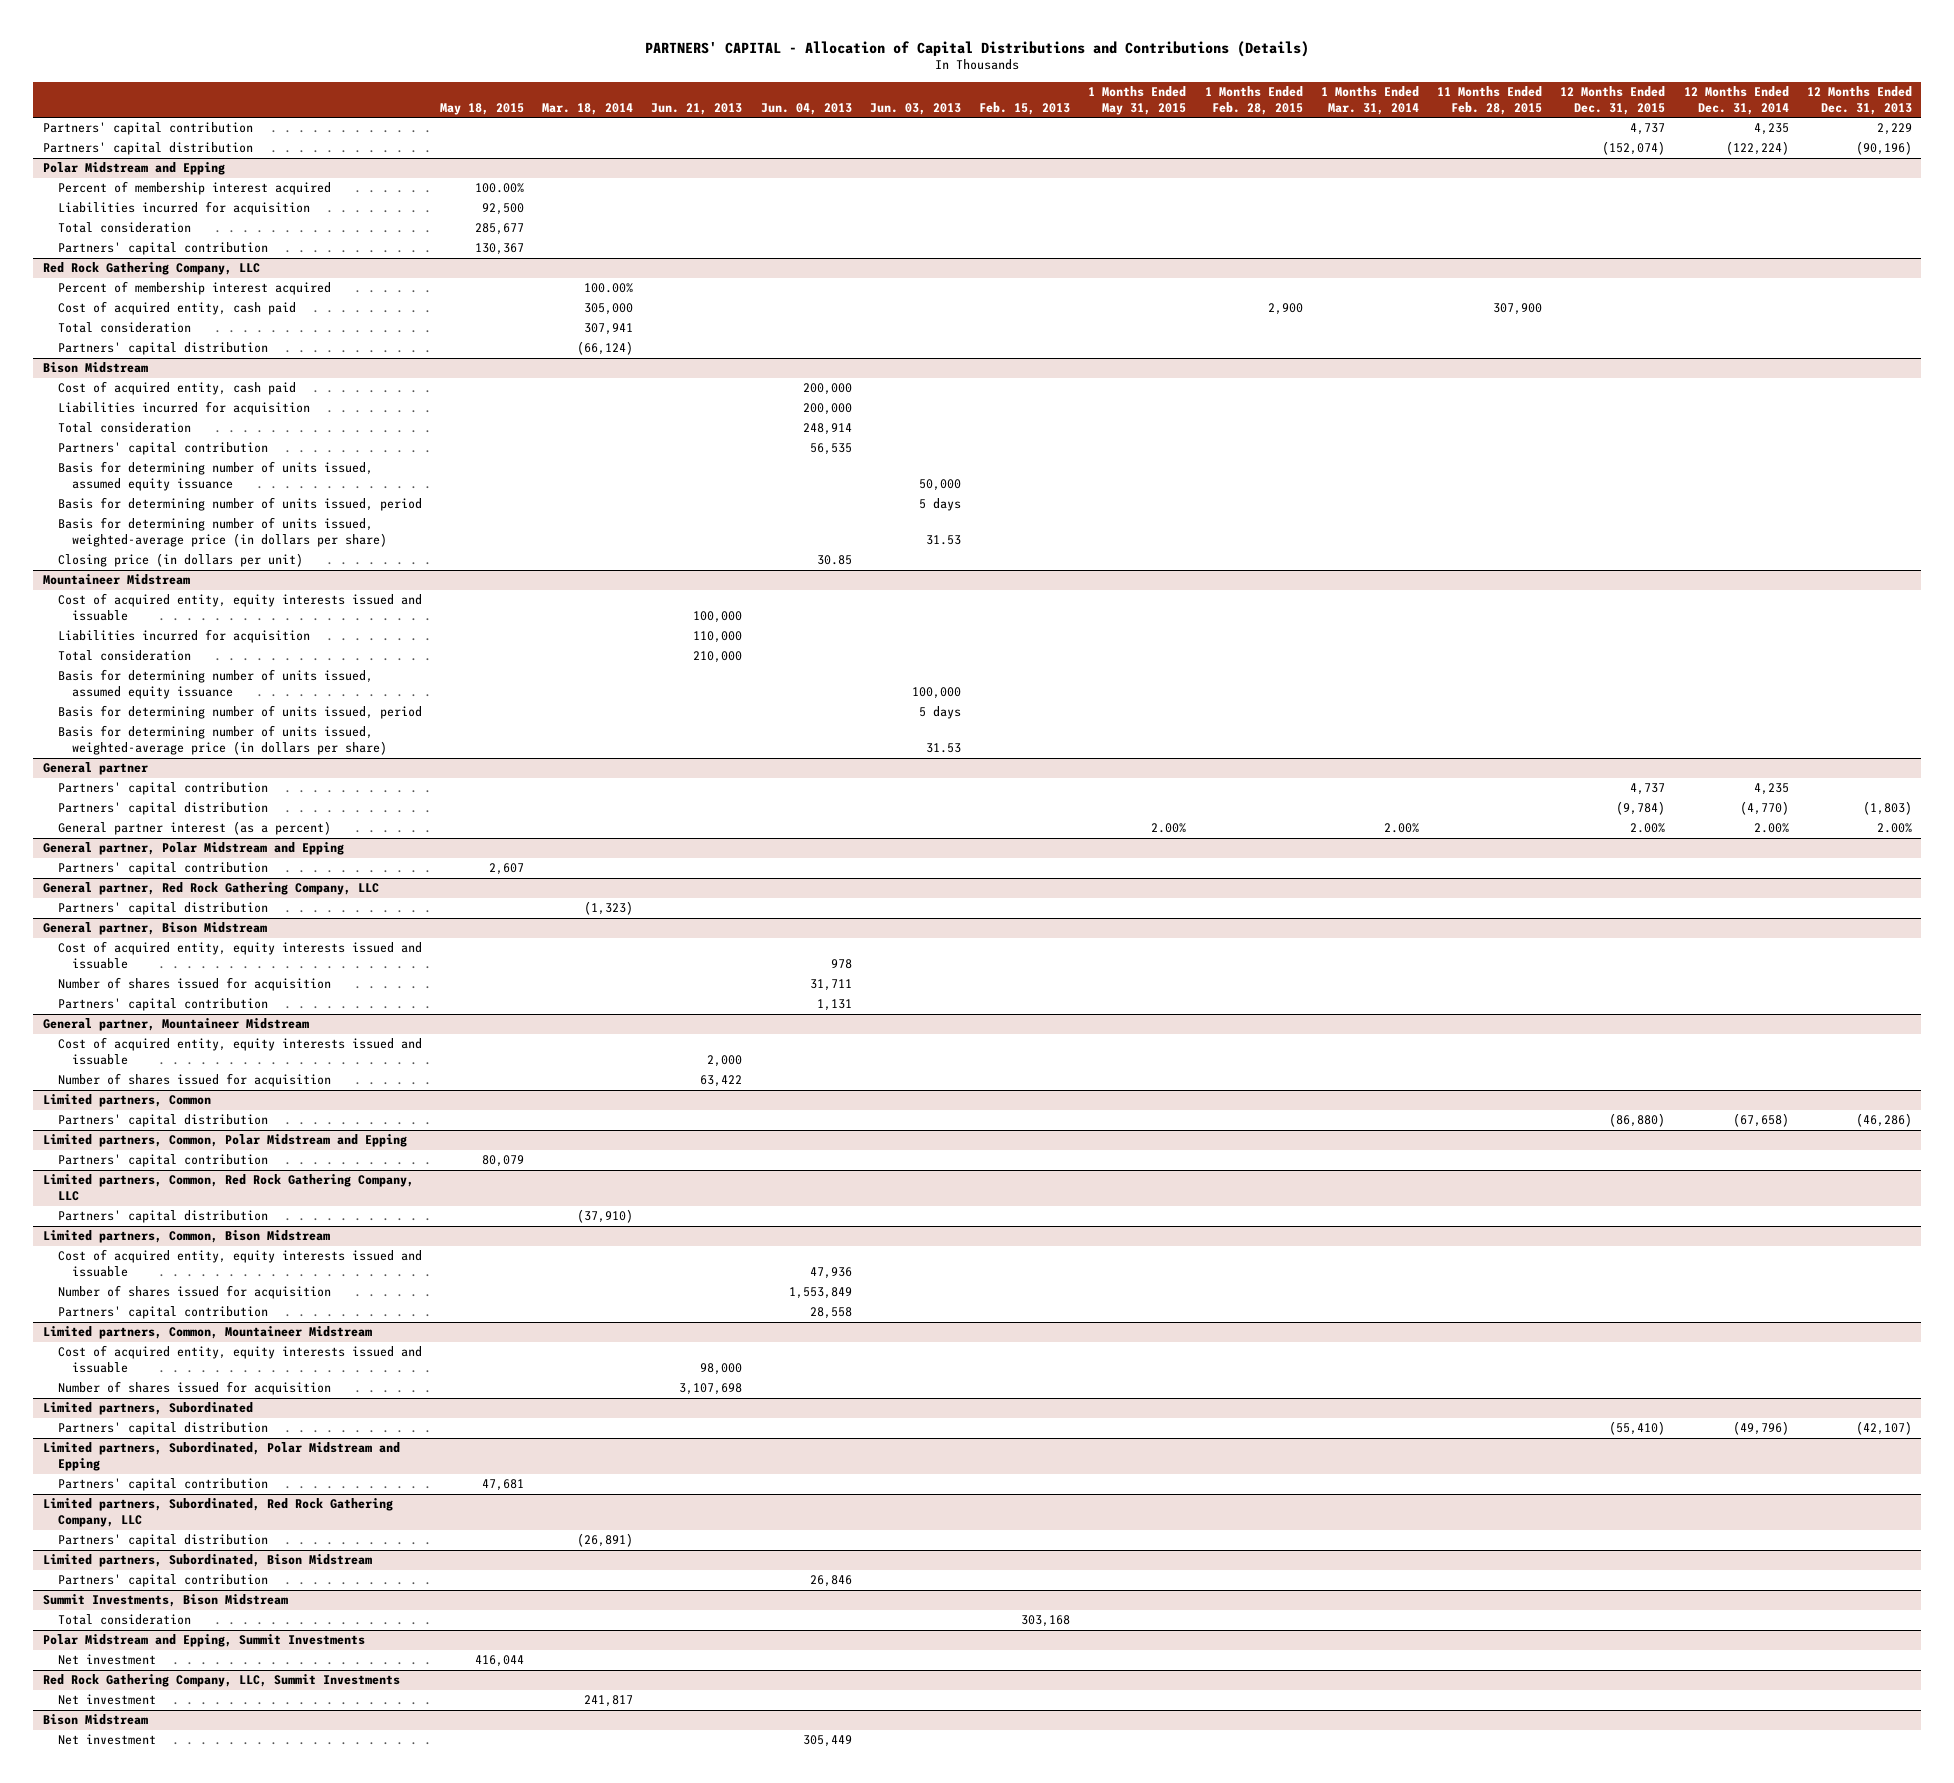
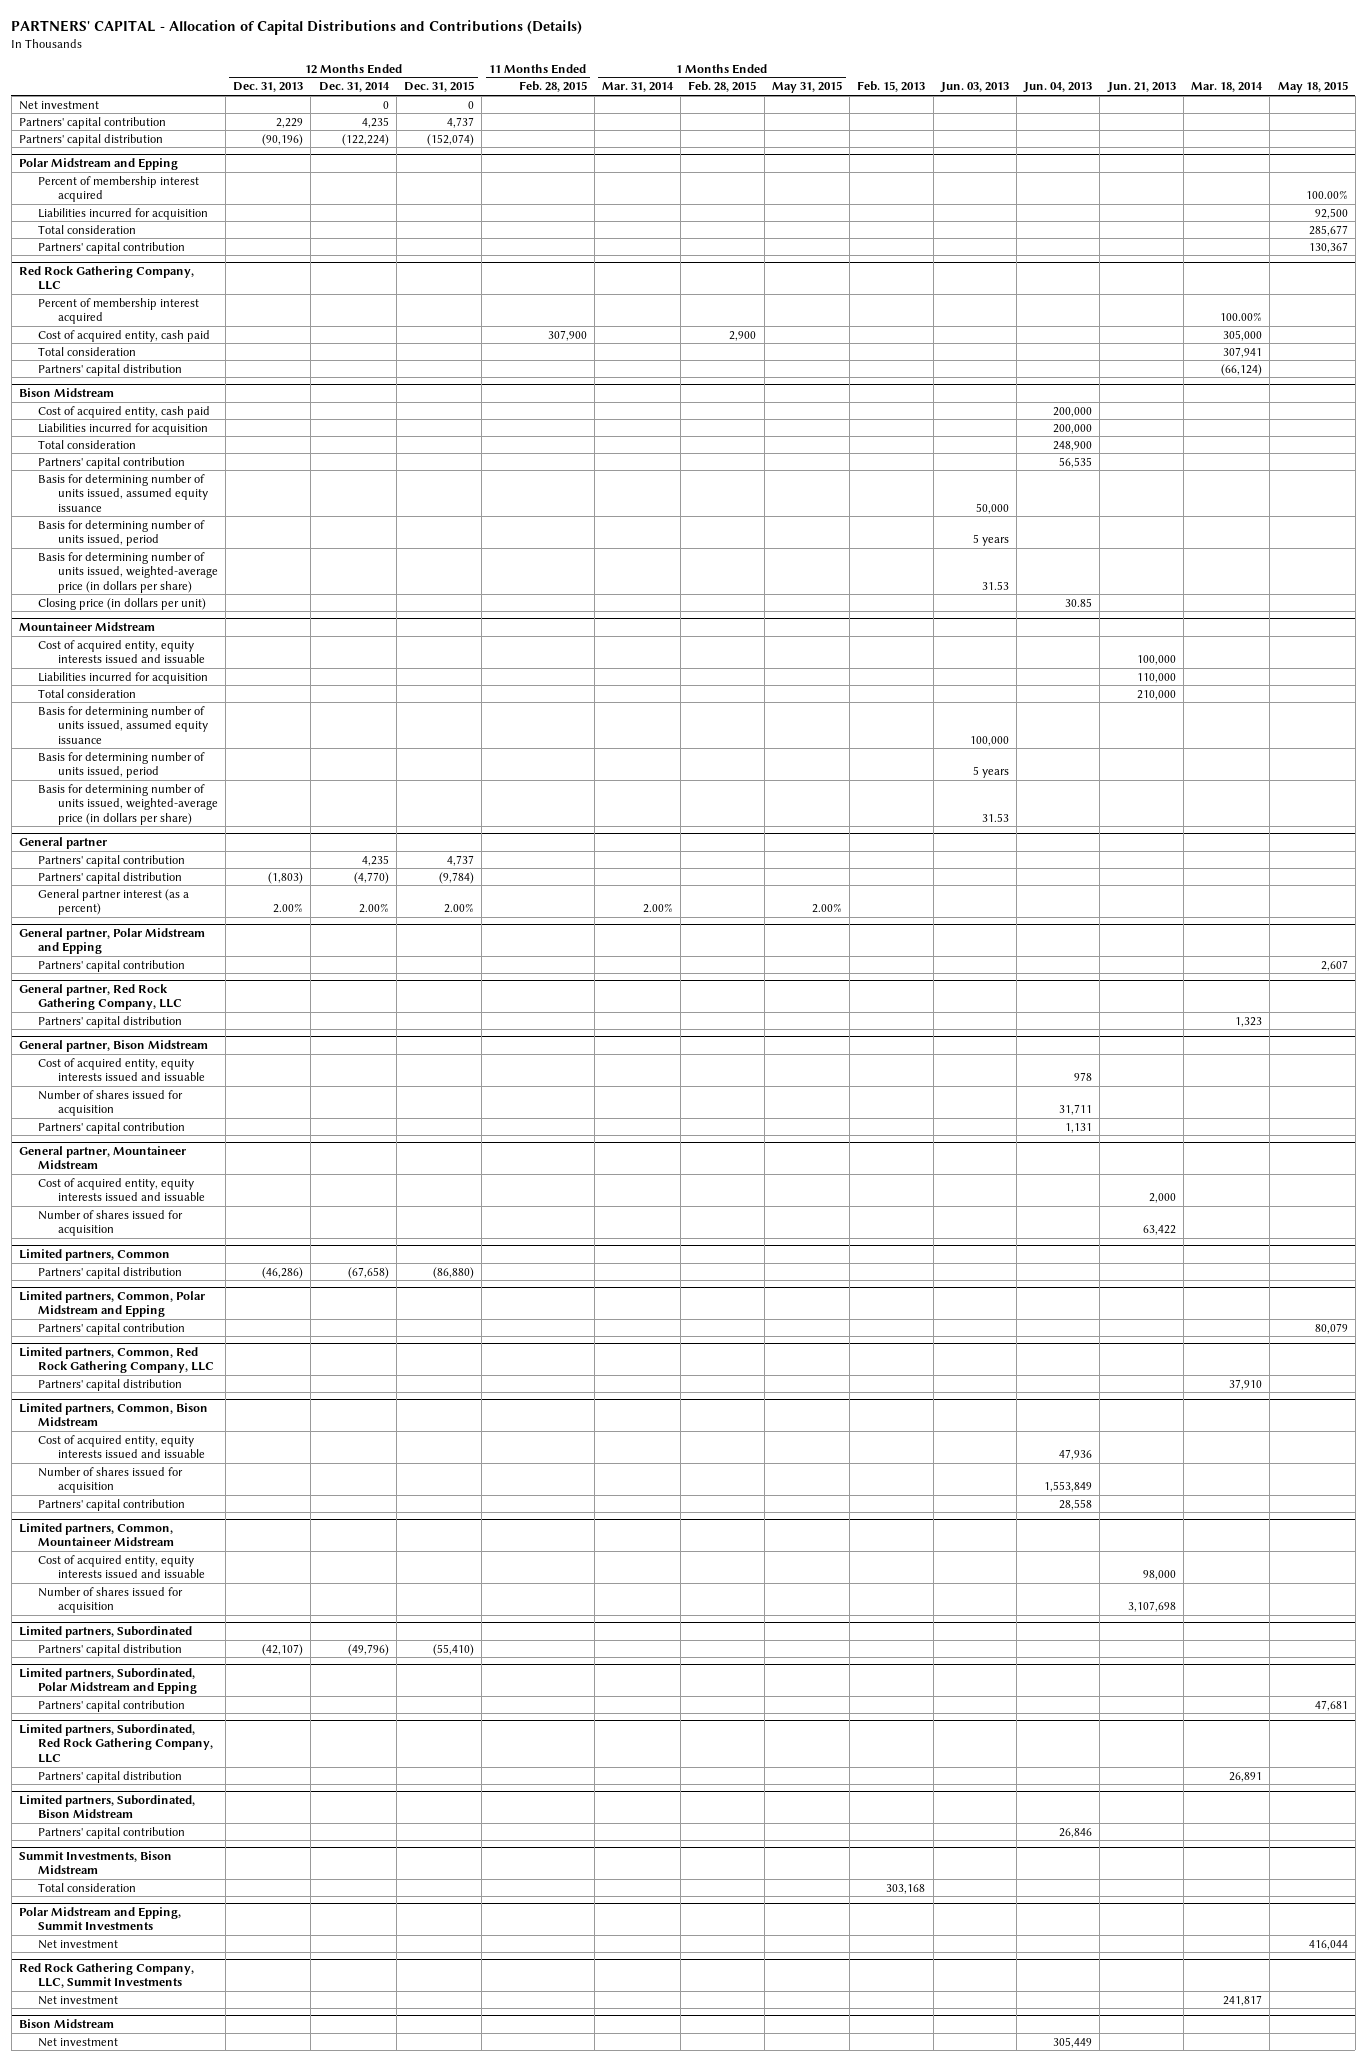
- | May 18, 2015 | Mar. 18, 2014 | Jun. 21, 2013 | Jun. 04, 2013 | Jun. 03, 2013 | Feb. 15, 2013 | 1 Months Ended May 31, 2015 | 1 Months Ended Feb. 28, 2015 | 1 Months Ended Mar. 31, 2014 | 11 Months Ended Feb. 28, 2015 | 12 Months Ended Dec. 31, 2015 | 12 Months Ended Dec. 31, 2014 | 12 Months Ended Dec. 31, 2013
+ | 12 Months Ended Dec. 31, 2013 | 12 Months Ended Dec. 31, 2014 | 12 Months Ended Dec. 31, 2015 | 11 Months Ended Feb. 28, 2015 | 1 Months Ended Mar. 31, 2014 | 1 Months Ended Feb. 28, 2015 | 1 Months Ended May 31, 2015 | Feb. 15, 2013 | Jun. 03, 2013 | Jun. 04, 2013 | Jun. 21, 2013 | Mar. 18, 2014 | May 18, 2015
+ Net investment | | 0 | 0 | | | | | | | | | |
@ Bison Midstream
- Total consideration | | | | 248,914 | | | | | | | | |
+ Total consideration | | | | | | | | | | 248,900 | | |
- Basis for determining number of units issued, period | | | | | 5 days | | | | | | | |
+ Basis for determining number of units issued, period | | | | | | | | | 5 years | | | |
@ Mountaineer Midstream
- Basis for determining number of units issued, period | | | | | 5 days | | | | | | | |
+ Basis for determining number of units issued, period | | | | | | | | | 5 years | | | |
@ General partner, Red Rock Gathering Company, LLC
- Partners' capital distribution | | (1,323) | | | | | | | | | | |
+ Partners' capital distribution | | | | | | | | | | | | 1,323 |
@ Limited partners, Common, Red Rock Gathering Company, LLC
- Partners' capital distribution | | (37,910) | | | | | | | | | | |
+ Partners' capital distribution | | | | | | | | | | | | 37,910 |
@ Limited partners, Subordinated, Red Rock Gathering Company, LLC
- Partners' capital distribution | | (26,891) | | | | | | | | | | |
+ Partners' capital distribution | | | | | | | | | | | | 26,891 |

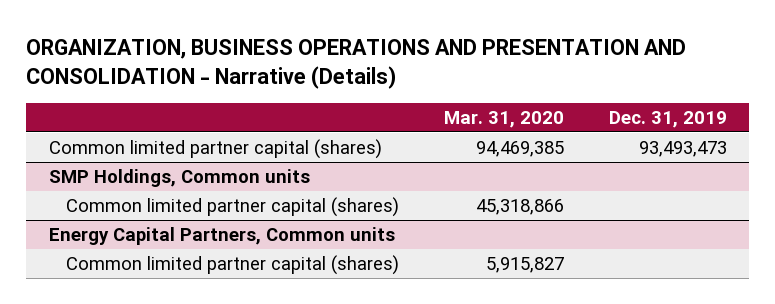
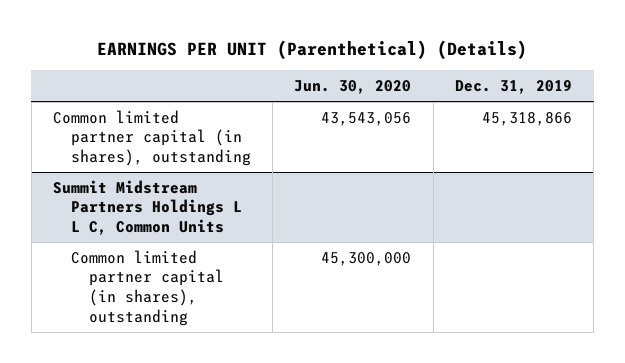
- ORGANIZATION, BUSINESS OPERATIONS AND PRESENTATION AND CONSOLIDATION - Narrative (Details)
+ EARNINGS PER UNIT (Parenthetical) (Details)
- | Mar. 31, 2020 | Dec. 31, 2019
+ | Jun. 30, 2020 | Dec. 31, 2019
- Common limited partner capital (shares) | 94,469,385 | 93,493,473
- SMP Holdings, Common units
- Common limited partner capital (shares) | 45,318,866 |
- Energy Capital Partners, Common units
- Common limited partner capital (shares) | 5,915,827 |
+ Common limited partner capital (in shares), outstanding | 43,543,056 | 45,318,866
+ Summit Midstream Partners Holdings L L C, Common Units
+ Common limited partner capital (in shares), outstanding | 45,300,000 |

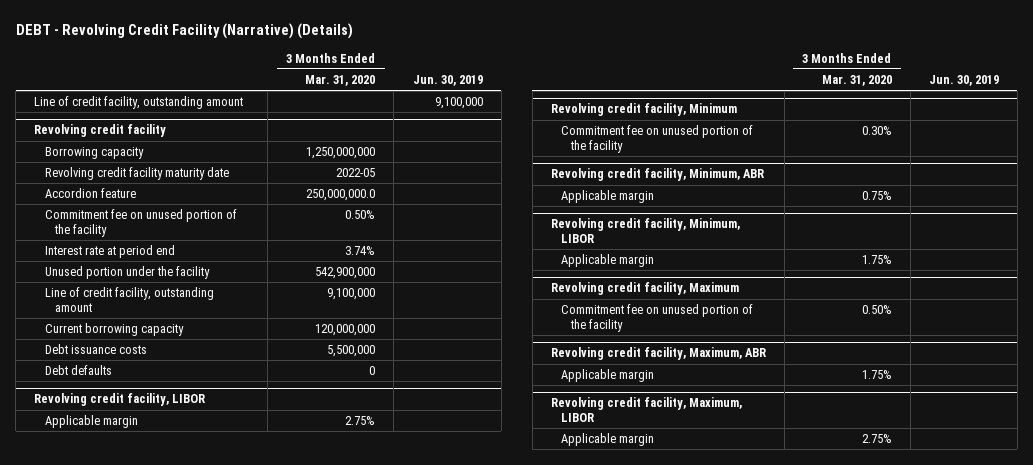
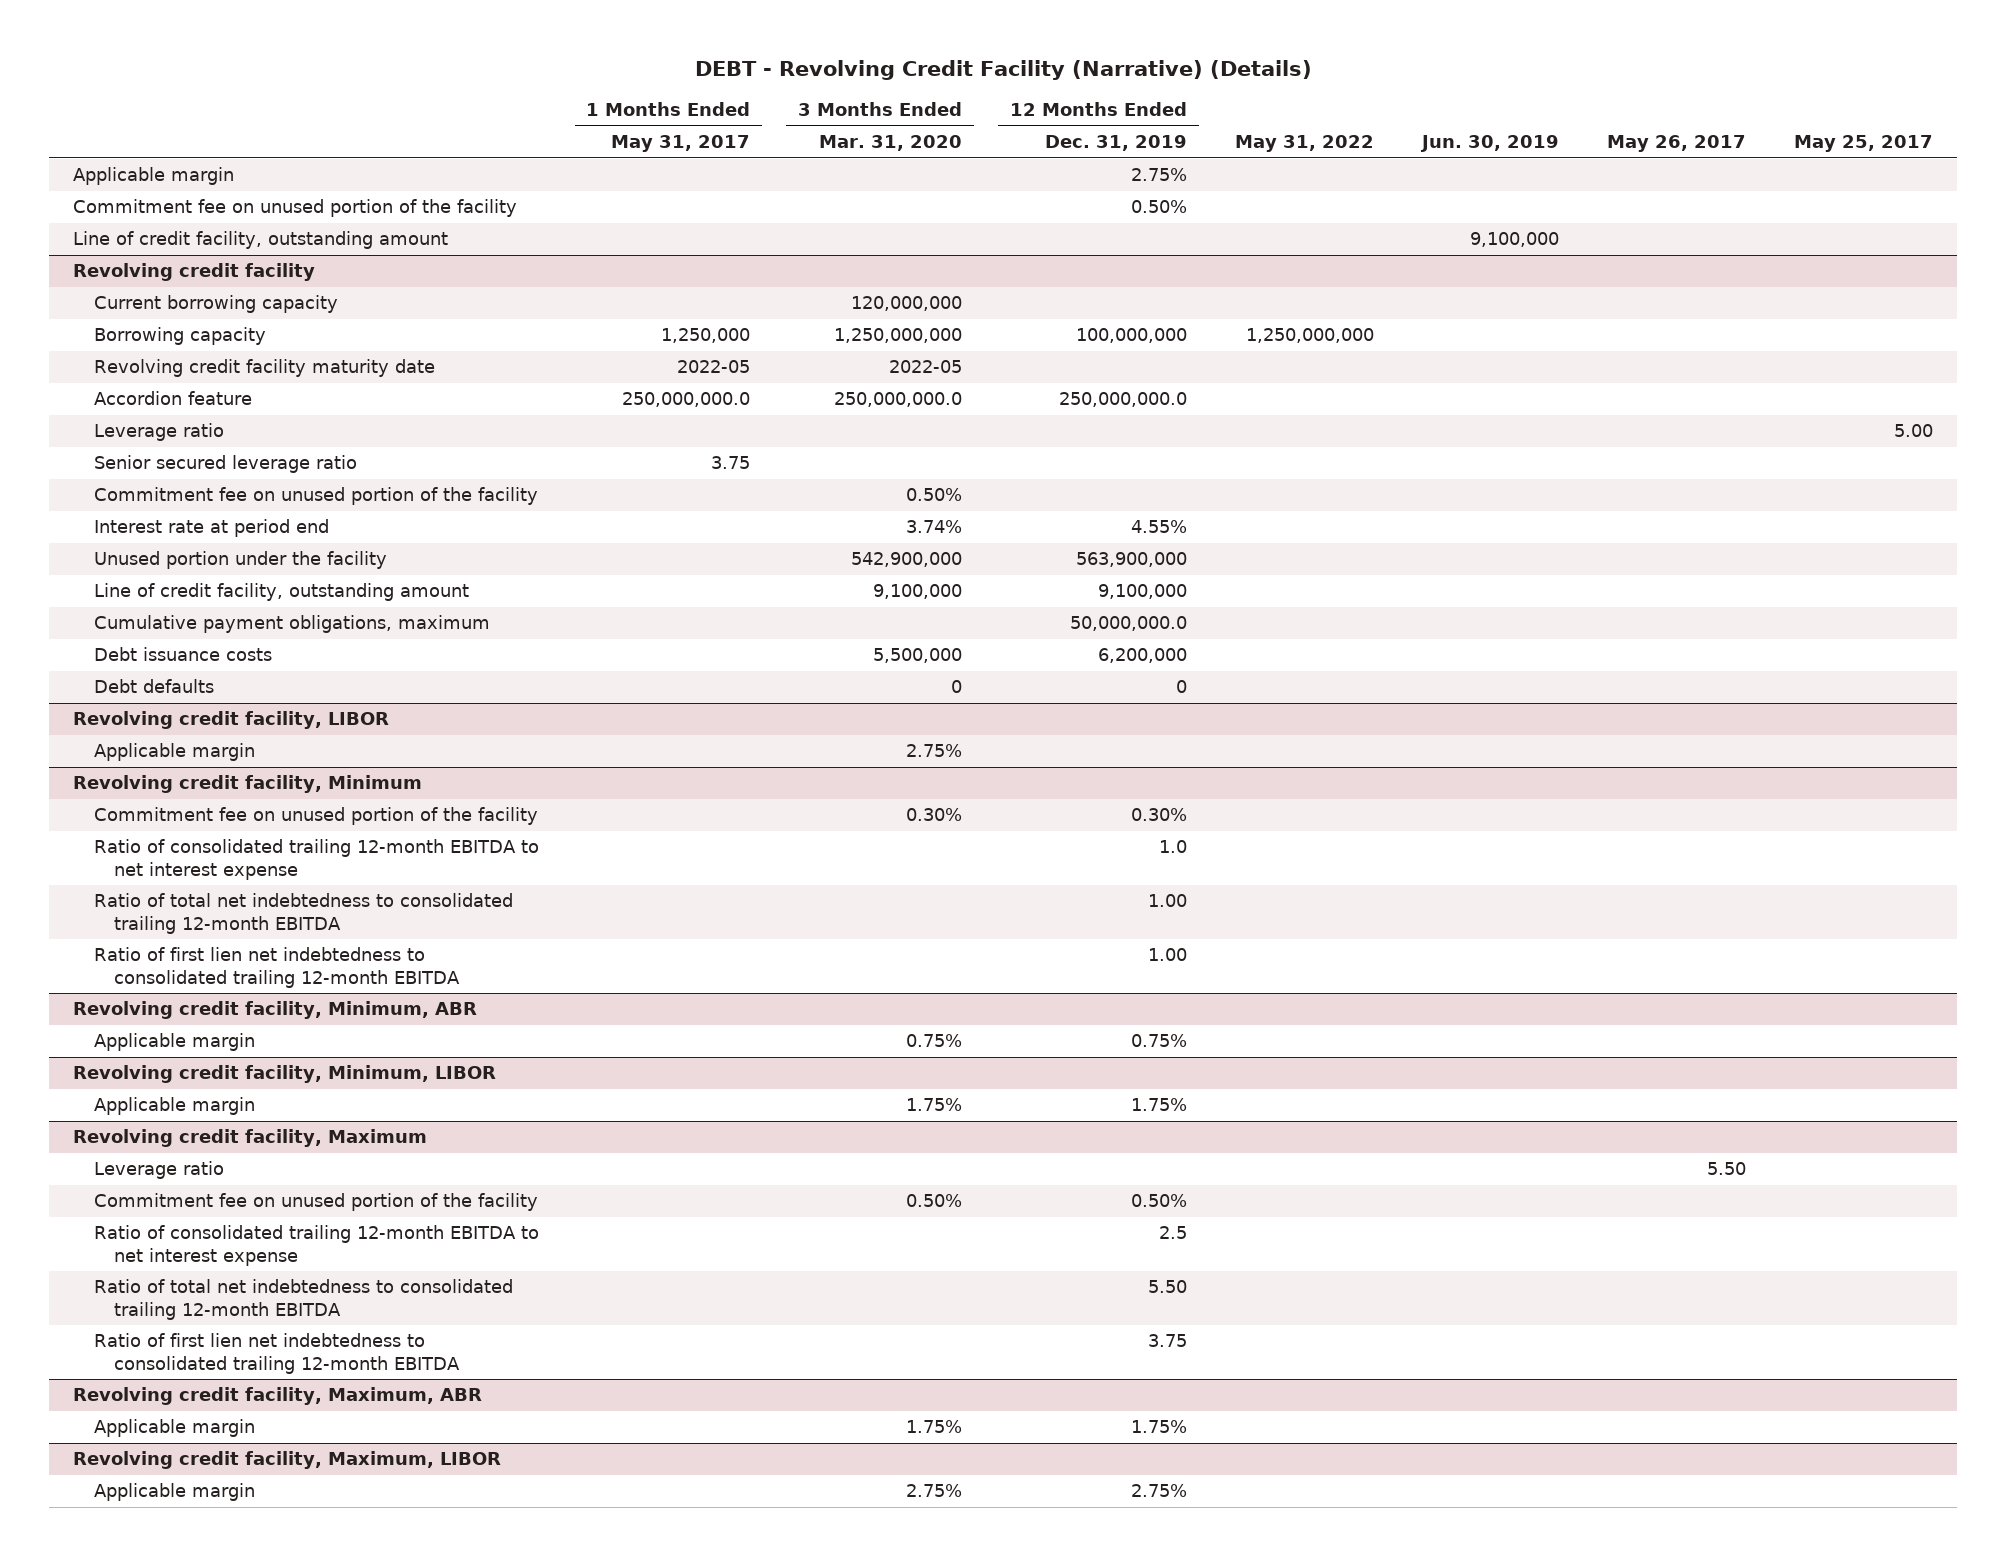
- | 3 Months Ended Mar. 31, 2020 | Jun. 30, 2019
+ | 1 Months Ended May 31, 2017 | 3 Months Ended Mar. 31, 2020 | 12 Months Ended Dec. 31, 2019 | May 31, 2022 | Jun. 30, 2019 | May 26, 2017 | May 25, 2017
+ Applicable margin | | | 2.75% | | | |
+ Commitment fee on unused portion of the facility | | | 0.50% | | | |
@ Revolving credit facility
moved up: Current borrowing capacity | | 120,000,000 | | | | |
+ Leverage ratio | | | | | | | 5.00
+ Senior secured leverage ratio | 3.75 | | | | | |
+ Cumulative payment obligations, maximum | | | 50,000,000.0 | | | |
@ Revolving credit facility, Minimum
+ Ratio of consolidated trailing 12-month EBITDA to net interest expense | | | 1.0 | | | |
+ Ratio of total net indebtedness to consolidated trailing 12-month EBITDA | | | 1.00 | | | |
+ Ratio of first lien net indebtedness to consolidated trailing 12-month EBITDA | | | 1.00 | | | |
@ Revolving credit facility, Maximum
+ Leverage ratio | | | | | | 5.50 |
+ Ratio of consolidated trailing 12-month EBITDA to net interest expense | | | 2.5 | | | |
+ Ratio of total net indebtedness to consolidated trailing 12-month EBITDA | | | 5.50 | | | |
+ Ratio of first lien net indebtedness to consolidated trailing 12-month EBITDA | | | 3.75 | | | |

